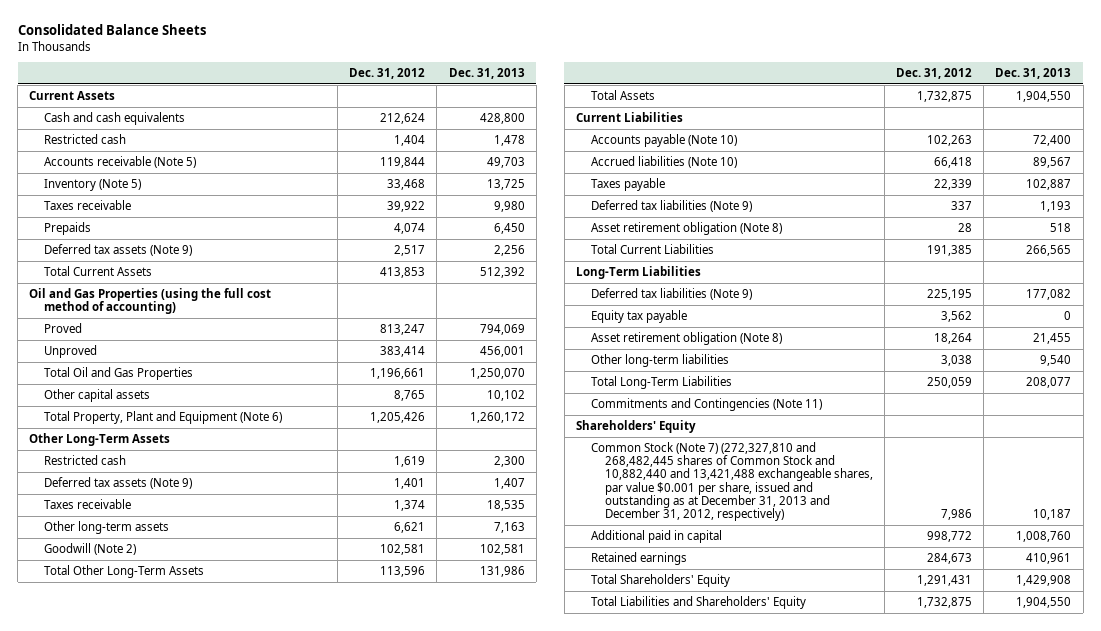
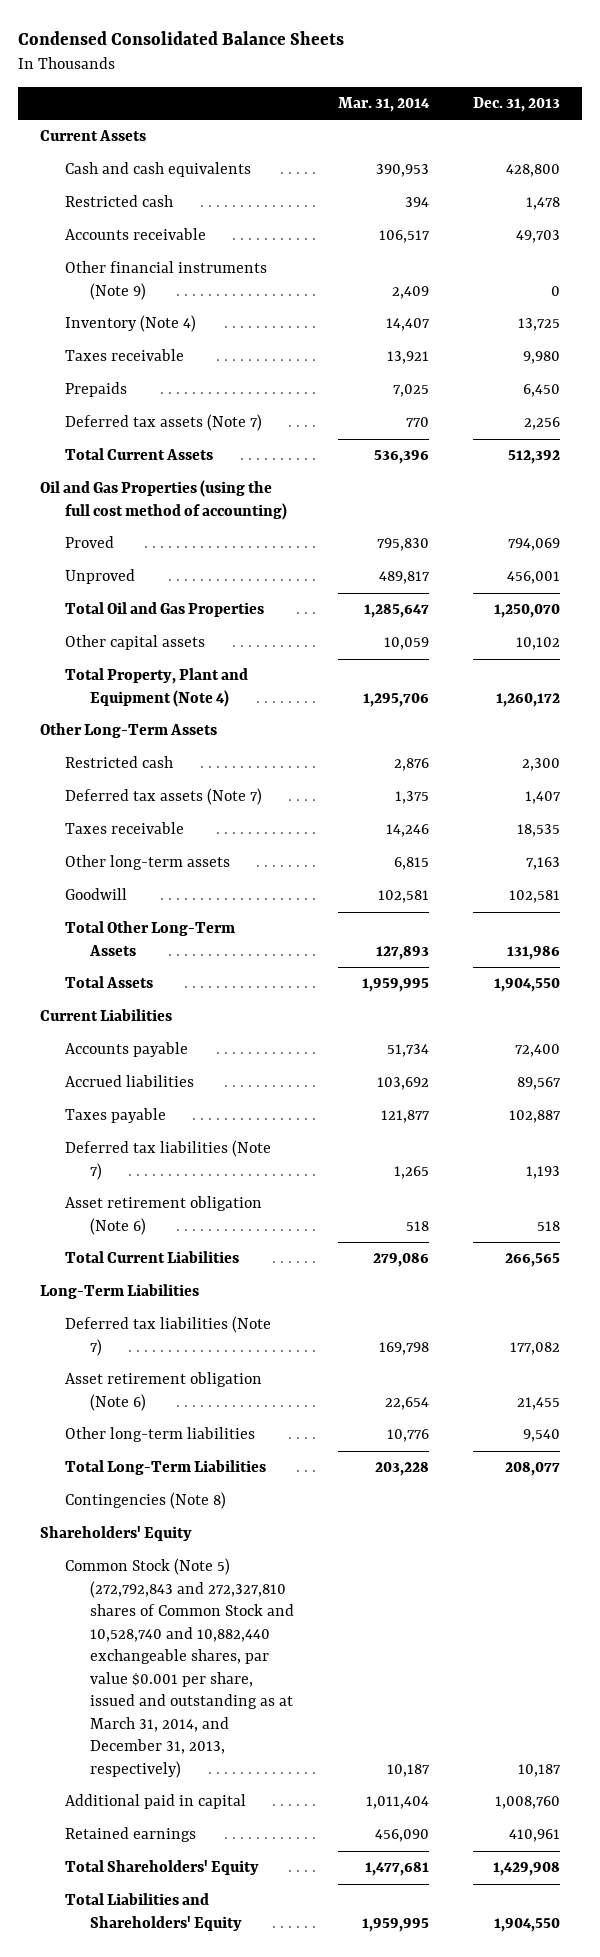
- Consolidated Balance Sheets
+ Condensed Consolidated Balance Sheets
- | Dec. 31, 2012 | Dec. 31, 2013
+ | Mar. 31, 2014 | Dec. 31, 2013
- Accounts receivable (Note 5) | 119,844 | 49,703
- Inventory (Note 5) | 33,468 | 13,725
+ Accounts receivable | 106,517 | 49,703
+ Other financial instruments (Note 9) | 2,409 | 0
+ Inventory (Note 4) | 14,407 | 13,725
- Deferred tax assets (Note 9) | 2,517 | 2,256
+ Deferred tax assets (Note 7) | 770 | 2,256
- Total Property, Plant and Equipment (Note 6) | 1,205,426 | 1,260,172
+ Total Property, Plant and Equipment (Note 4) | 1,295,706 | 1,260,172
- Deferred tax assets (Note 9) | 1,401 | 1,407
+ Deferred tax assets (Note 7) | 1,375 | 1,407
- Goodwill (Note 2) | 102,581 | 102,581
+ Goodwill | 102,581 | 102,581
- Accounts payable (Note 10) | 102,263 | 72,400
- Accrued liabilities (Note 10) | 66,418 | 89,567
+ Accounts payable | 51,734 | 72,400
+ Accrued liabilities | 103,692 | 89,567
- Deferred tax liabilities (Note 9) | 337 | 1,193
- Asset retirement obligation (Note 8) | 28 | 518
+ Deferred tax liabilities (Note 7) | 1,265 | 1,193
+ Asset retirement obligation (Note 6) | 518 | 518
- Deferred tax liabilities (Note 9) | 225,195 | 177,082
- Equity tax payable | 3,562 | 0
- Asset retirement obligation (Note 8) | 18,264 | 21,455
+ Deferred tax liabilities (Note 7) | 169,798 | 177,082
+ Asset retirement obligation (Note 6) | 22,654 | 21,455
- Commitments and Contingencies (Note 11)
+ Contingencies (Note 8)
- Common Stock (Note 7) (272,327,810 and 268,482,445 shares of Common Stock and 10,882,440 and 13,421,488 exchangeable shares, par value $0.001 per share, issued and outstanding as at December 31, 2013 and December 31, 2012, respectively) | 7,986 | 10,187
+ Common Stock (Note 5) (272,792,843 and 272,327,810 shares of Common Stock and 10,528,740 and 10,882,440 exchangeable shares, par value $0.001 per share, issued and outstanding as at March 31, 2014, and December 31, 2013, respectively) | 10,187 | 10,187

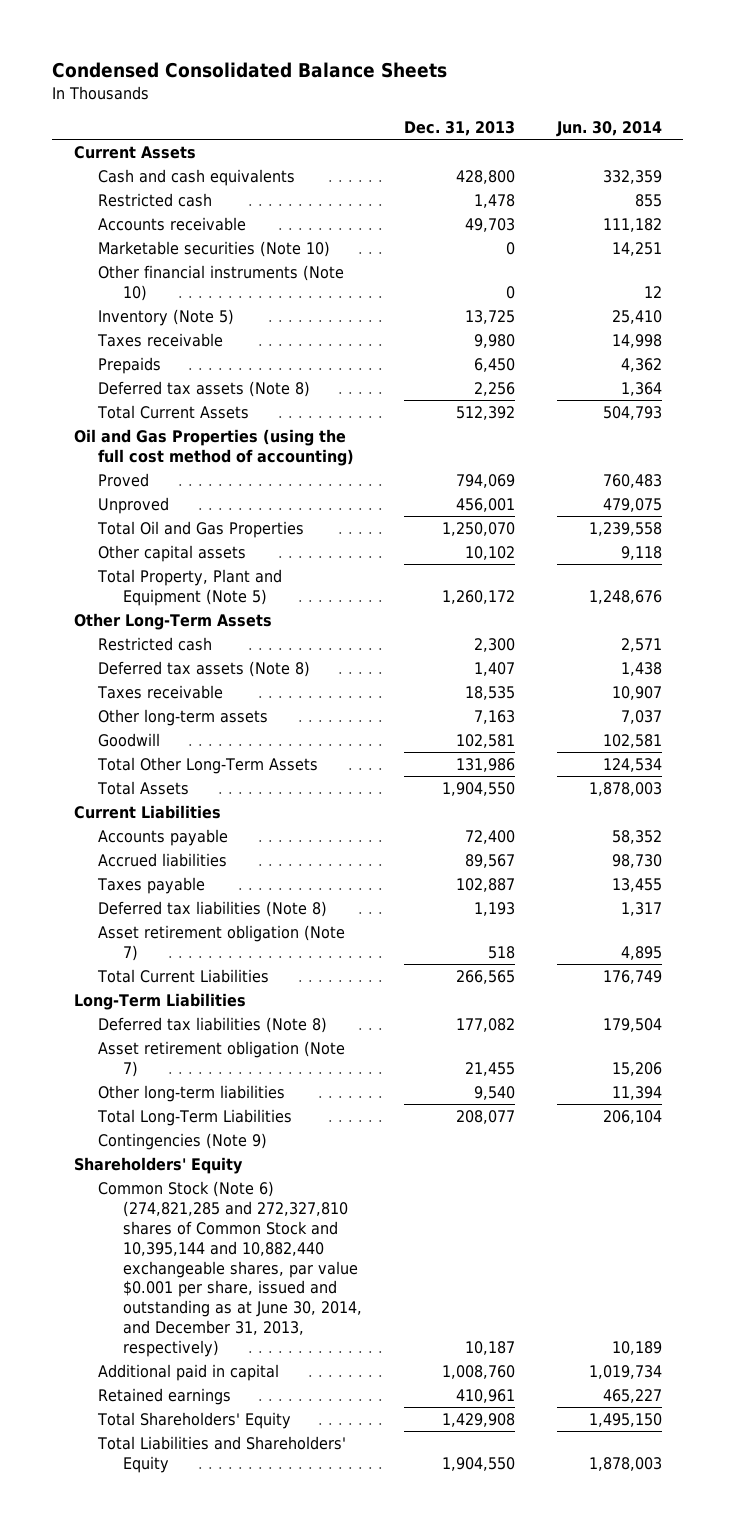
- | Mar. 31, 2014 | Dec. 31, 2013
+ | Dec. 31, 2013 | Jun. 30, 2014
- Other financial instruments (Note 9) | 2,409 | 0
- Inventory (Note 4) | 14,407 | 13,725
+ Marketable securities (Note 10) | 0 | 14,251
+ Other financial instruments (Note 10) | 0 | 12
+ Inventory (Note 5) | 13,725 | 25,410
- Deferred tax assets (Note 7) | 770 | 2,256
+ Deferred tax assets (Note 8) | 2,256 | 1,364
- Total Property, Plant and Equipment (Note 4) | 1,295,706 | 1,260,172
+ Total Property, Plant and Equipment (Note 5) | 1,260,172 | 1,248,676
- Deferred tax assets (Note 7) | 1,375 | 1,407
+ Deferred tax assets (Note 8) | 1,407 | 1,438
- Deferred tax liabilities (Note 7) | 1,265 | 1,193
- Asset retirement obligation (Note 6) | 518 | 518
+ Deferred tax liabilities (Note 8) | 1,193 | 1,317
+ Asset retirement obligation (Note 7) | 518 | 4,895
- Deferred tax liabilities (Note 7) | 169,798 | 177,082
- Asset retirement obligation (Note 6) | 22,654 | 21,455
+ Deferred tax liabilities (Note 8) | 177,082 | 179,504
+ Asset retirement obligation (Note 7) | 21,455 | 15,206
- Contingencies (Note 8)
+ Contingencies (Note 9)
- Common Stock (Note 5) (272,792,843 and 272,327,810 shares of Common Stock and 10,528,740 and 10,882,440 exchangeable shares, par value $0.001 per share, issued and outstanding as at March 31, 2014, and December 31, 2013, respectively) | 10,187 | 10,187
+ Common Stock (Note 6) (274,821,285 and 272,327,810 shares of Common Stock and 10,395,144 and 10,882,440 exchangeable shares, par value $0.001 per share, issued and outstanding as at June 30, 2014, and December 31, 2013, respectively) | 10,187 | 10,189

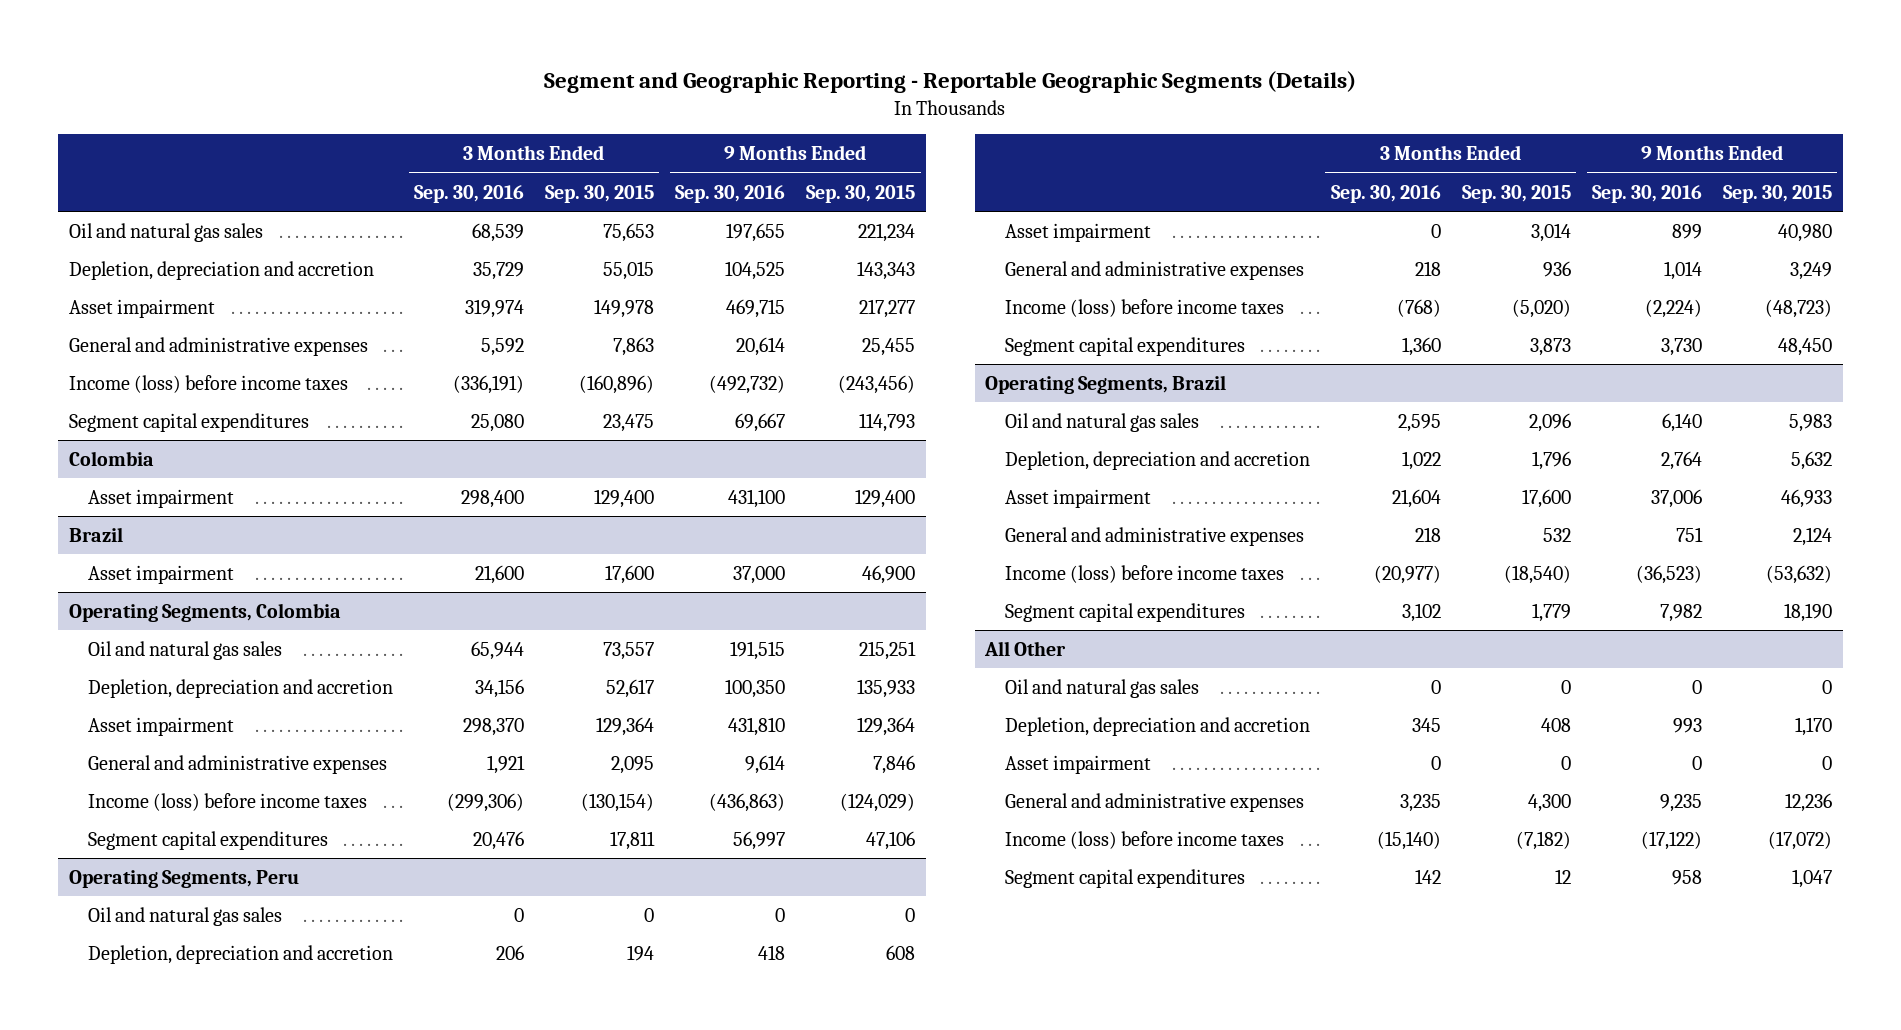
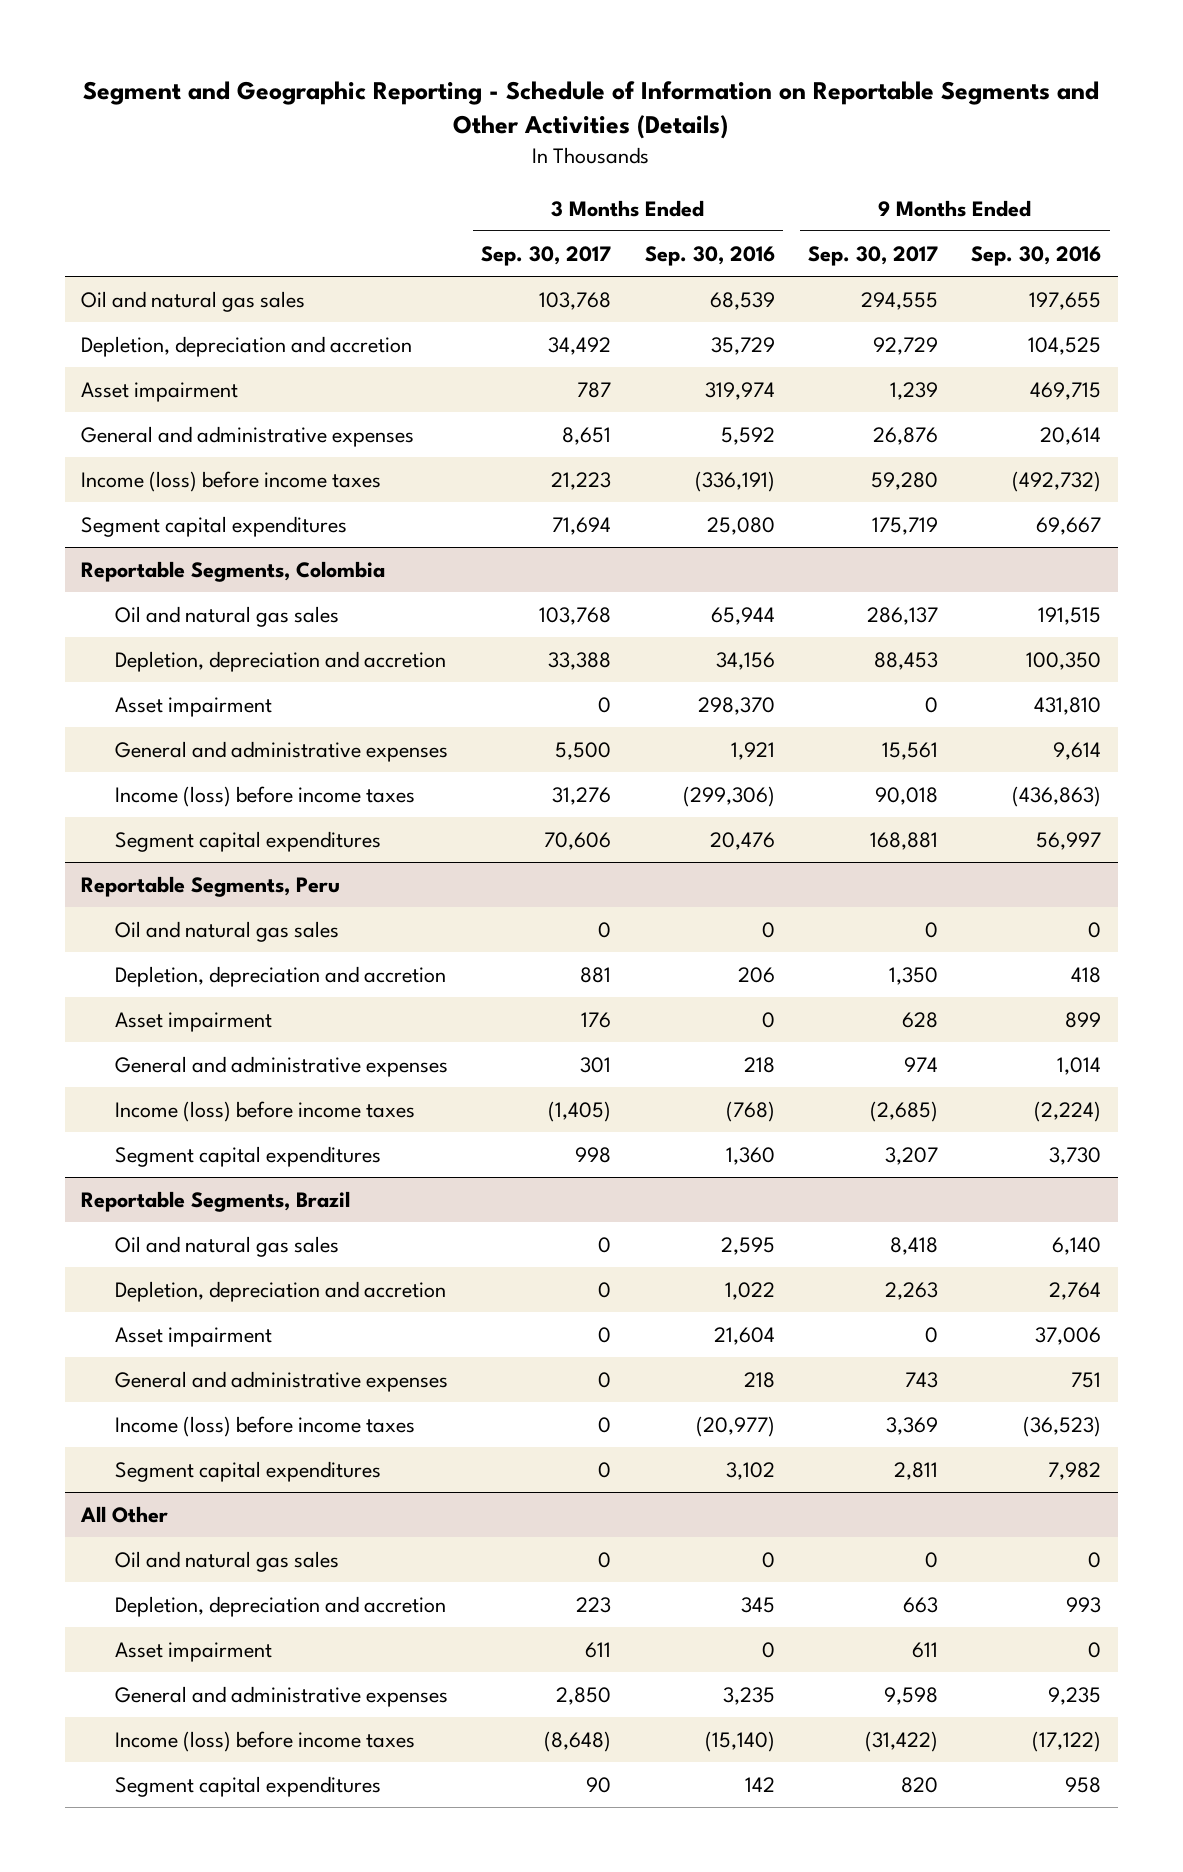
- Segment and Geographic Reporting - Reportable Geographic Segments (Details)
+ Segment and Geographic Reporting - Schedule of Information on Reportable Segments and Other Activities (Details)
- | 3 Months Ended Sep. 30, 2016 | 3 Months Ended Sep. 30, 2015 | 9 Months Ended Sep. 30, 2016 | 9 Months Ended Sep. 30, 2015
+ | 3 Months Ended Sep. 30, 2017 | 3 Months Ended Sep. 30, 2016 | 9 Months Ended Sep. 30, 2017 | 9 Months Ended Sep. 30, 2016
- Colombia
- Asset impairment | 298,400 | 129,400 | 431,100 | 129,400
- Brazil
- Asset impairment | 21,600 | 17,600 | 37,000 | 46,900
- Operating Segments, Colombia
+ Reportable Segments, Colombia
- Operating Segments, Peru
+ Reportable Segments, Peru
- Operating Segments, Brazil
+ Reportable Segments, Brazil

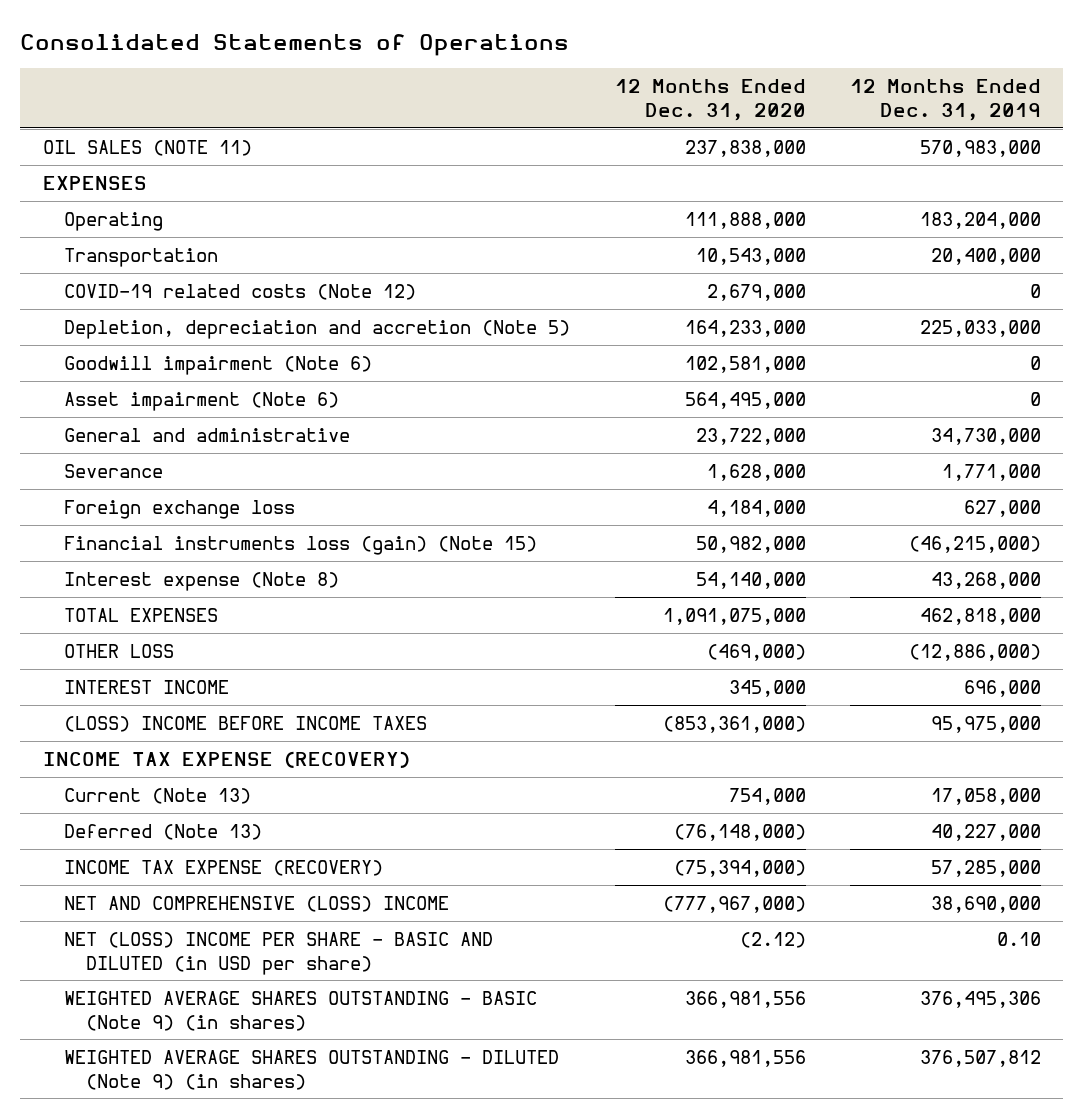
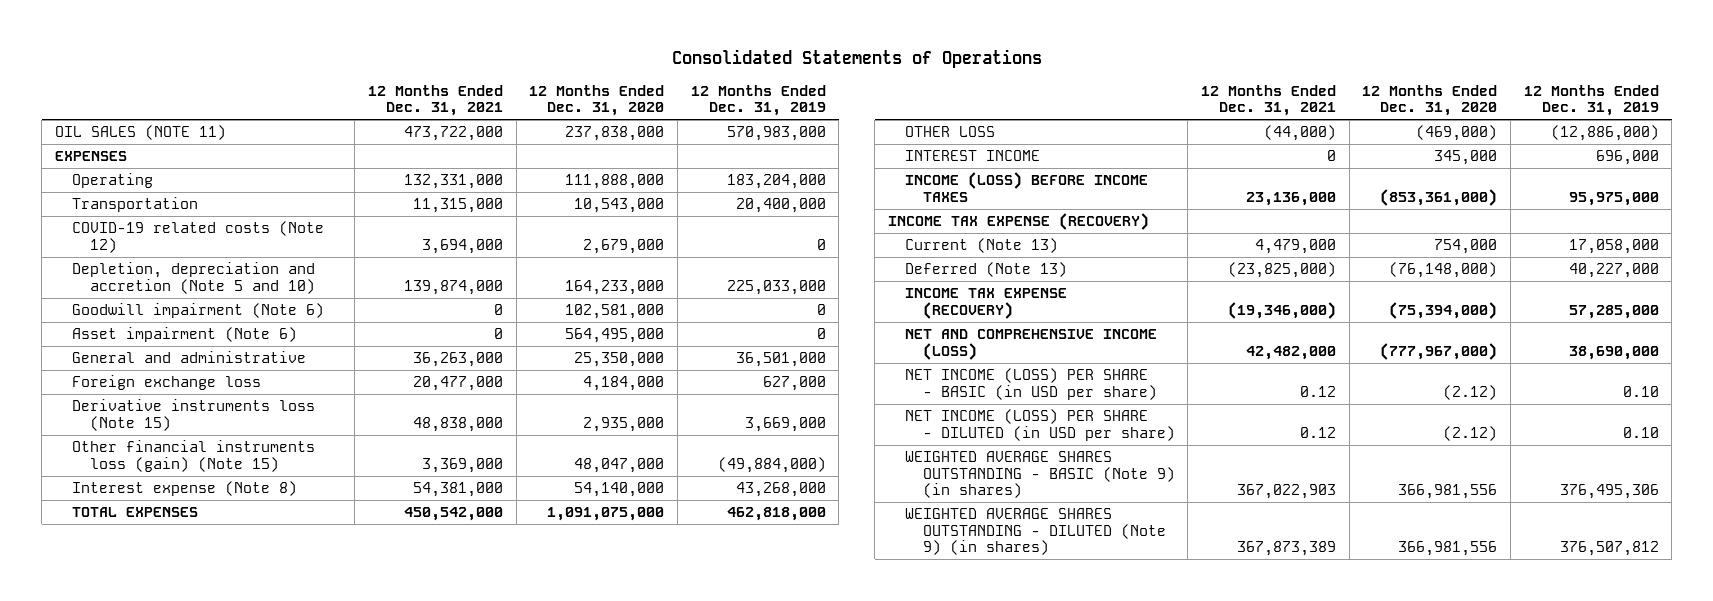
- | 12 Months Ended Dec. 31, 2020 | 12 Months Ended Dec. 31, 2019
+ | 12 Months Ended Dec. 31, 2021 | 12 Months Ended Dec. 31, 2020 | 12 Months Ended Dec. 31, 2019
- Depletion, depreciation and accretion (Note 5) | 164,233,000 | 225,033,000
+ Depletion, depreciation and accretion (Note 5 and 10) | 139,874,000 | 164,233,000 | 225,033,000
- General and administrative | 23,722,000 | 34,730,000
- Severance | 1,628,000 | 1,771,000
+ General and administrative | 36,263,000 | 25,350,000 | 36,501,000
- Financial instruments loss (gain) (Note 15) | 50,982,000 | (46,215,000)
+ Derivative instruments loss (Note 15) | 48,838,000 | 2,935,000 | 3,669,000
+ Other financial instruments loss (gain) (Note 15) | 3,369,000 | 48,047,000 | (49,884,000)
- (LOSS) INCOME BEFORE INCOME TAXES | (853,361,000) | 95,975,000
+ INCOME (LOSS) BEFORE INCOME TAXES | 23,136,000 | (853,361,000) | 95,975,000
- NET AND COMPREHENSIVE (LOSS) INCOME | (777,967,000) | 38,690,000
- NET (LOSS) INCOME PER SHARE - BASIC AND DILUTED (in USD per share) | (2.12) | 0.10
+ NET AND COMPREHENSIVE INCOME (LOSS) | 42,482,000 | (777,967,000) | 38,690,000
+ NET INCOME (LOSS) PER SHARE - BASIC (in USD per share) | 0.12 | (2.12) | 0.10
+ NET INCOME (LOSS) PER SHARE - DILUTED (in USD per share) | 0.12 | (2.12) | 0.10

